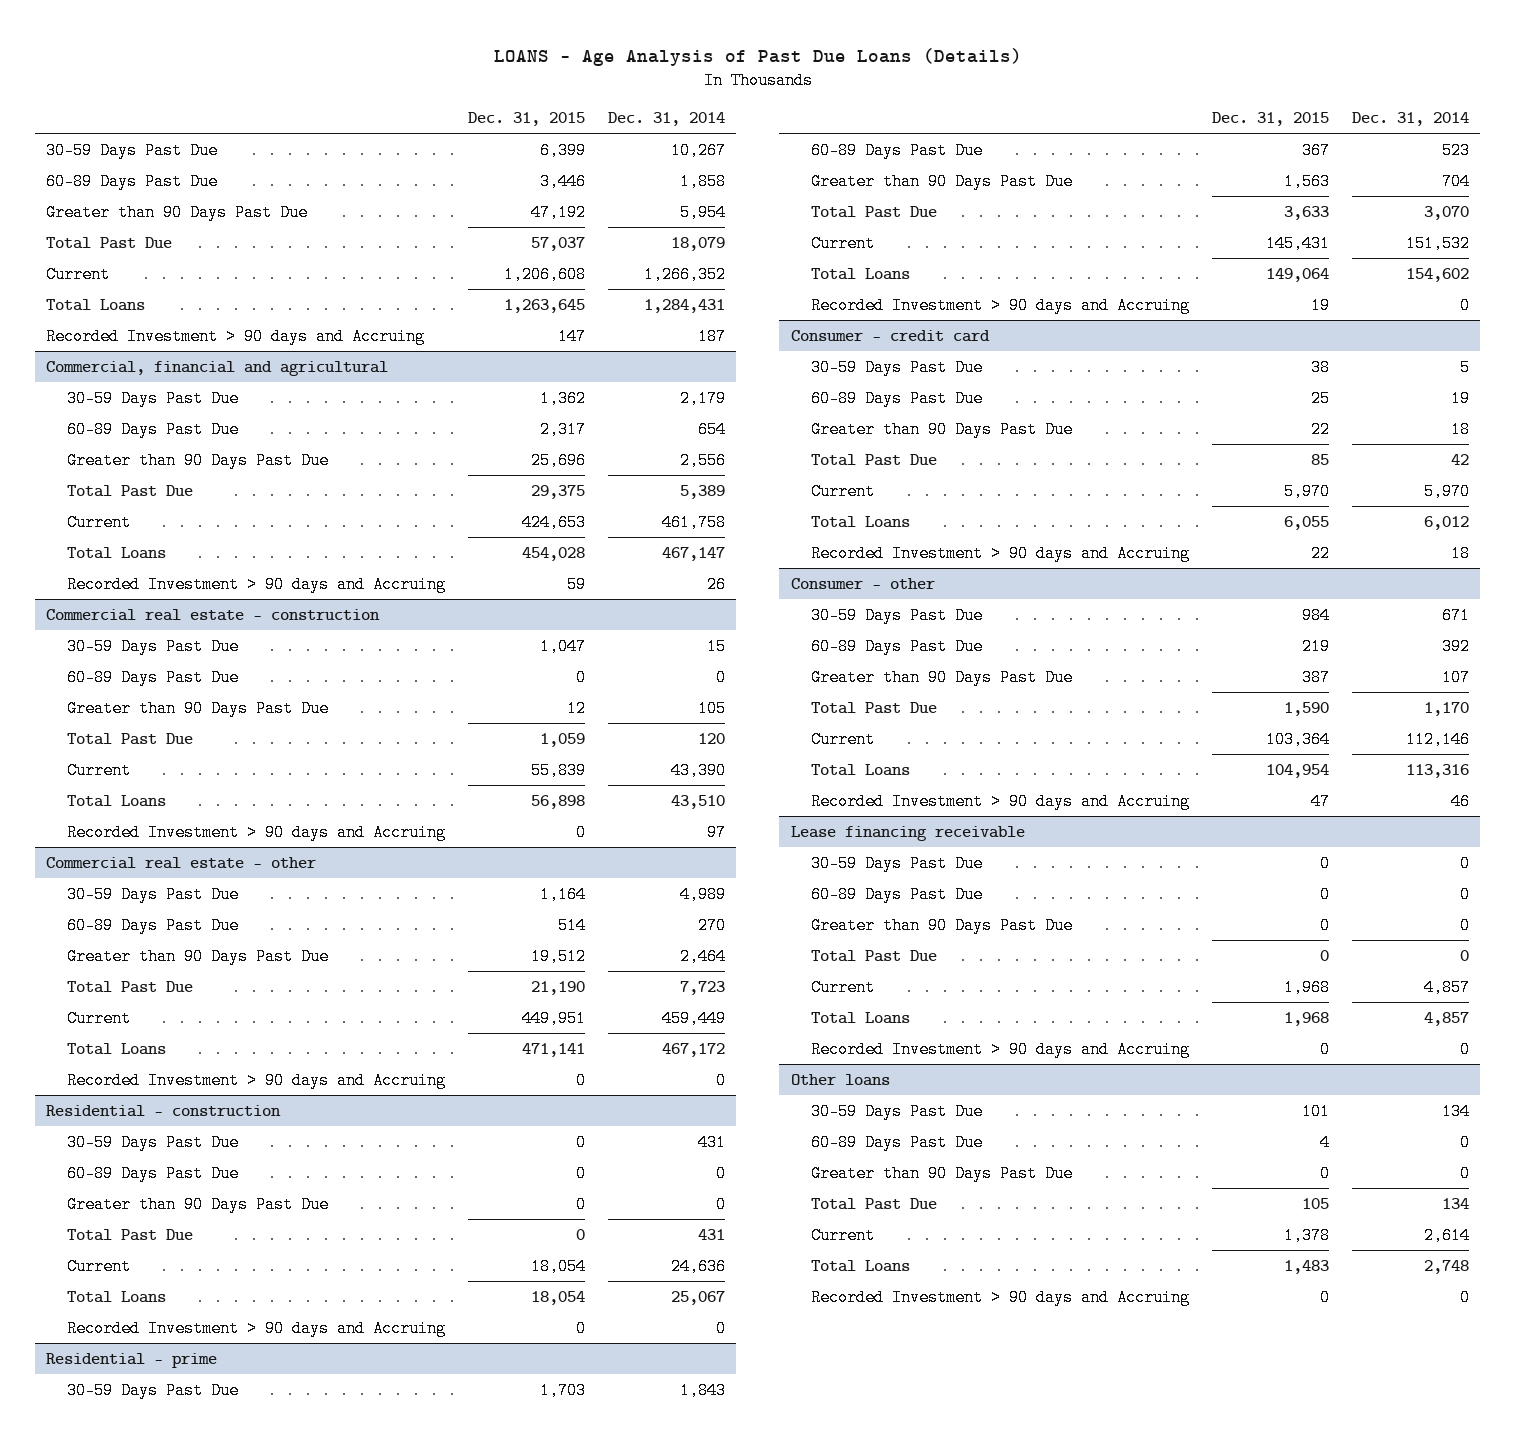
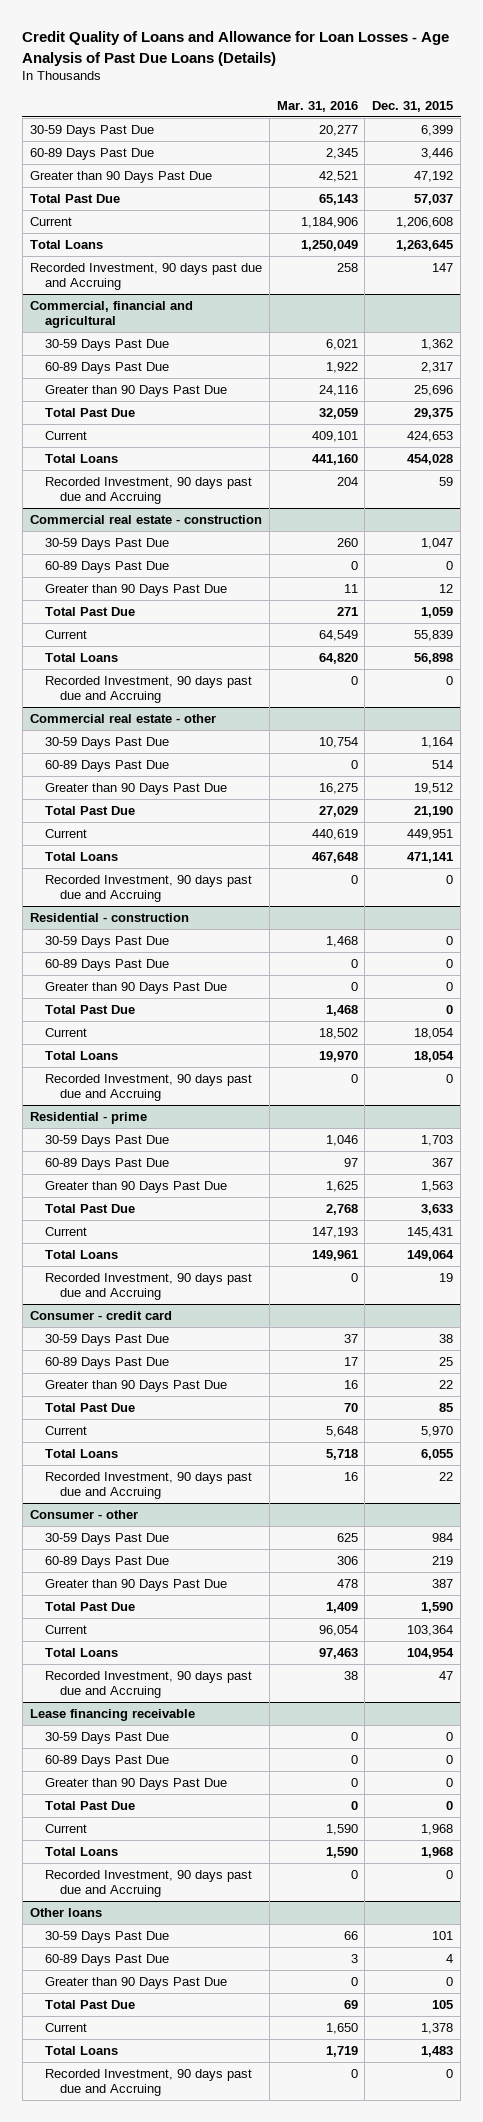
- LOANS - Age Analysis of Past Due Loans (Details)
+ Credit Quality of Loans and Allowance for Loan Losses - Age Analysis of Past Due Loans (Details)
- | Dec. 31, 2015 | Dec. 31, 2014
+ | Mar. 31, 2016 | Dec. 31, 2015
- Recorded Investment > 90 days and Accruing | 147 | 187
+ Recorded Investment, 90 days past due and Accruing | 258 | 147
@ Commercial, financial and agricultural
- Recorded Investment > 90 days and Accruing | 59 | 26
+ Recorded Investment, 90 days past due and Accruing | 204 | 59
@ Commercial real estate - construction
- Recorded Investment > 90 days and Accruing | 0 | 97
+ Recorded Investment, 90 days past due and Accruing | 0 | 0
@ Commercial real estate - other
- Recorded Investment > 90 days and Accruing | 0 | 0
+ Recorded Investment, 90 days past due and Accruing | 0 | 0
@ Residential - construction
- Recorded Investment > 90 days and Accruing | 0 | 0
+ Recorded Investment, 90 days past due and Accruing | 0 | 0
@ Residential - prime
- Recorded Investment > 90 days and Accruing | 19 | 0
+ Recorded Investment, 90 days past due and Accruing | 0 | 19
@ Consumer - credit card
- Recorded Investment > 90 days and Accruing | 22 | 18
+ Recorded Investment, 90 days past due and Accruing | 16 | 22
@ Consumer - other
- Recorded Investment > 90 days and Accruing | 47 | 46
+ Recorded Investment, 90 days past due and Accruing | 38 | 47
@ Lease financing receivable
- Recorded Investment > 90 days and Accruing | 0 | 0
+ Recorded Investment, 90 days past due and Accruing | 0 | 0
@ Other loans
- Recorded Investment > 90 days and Accruing | 0 | 0
+ Recorded Investment, 90 days past due and Accruing | 0 | 0

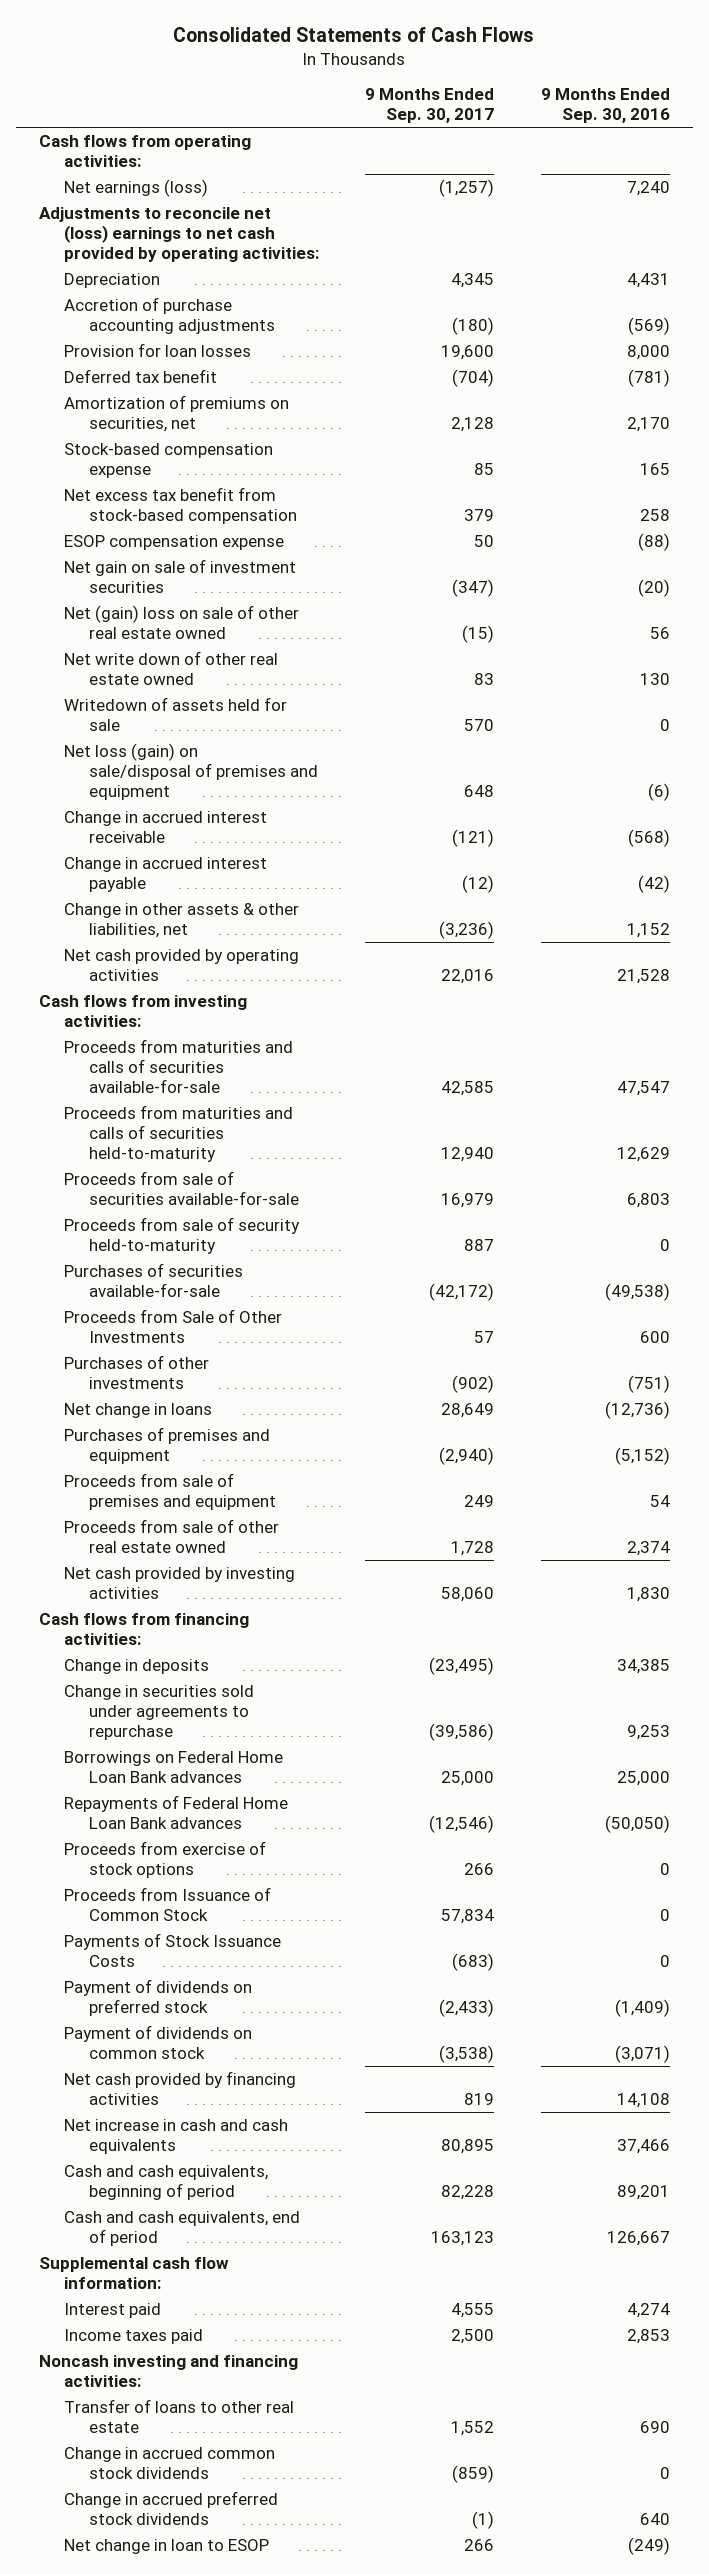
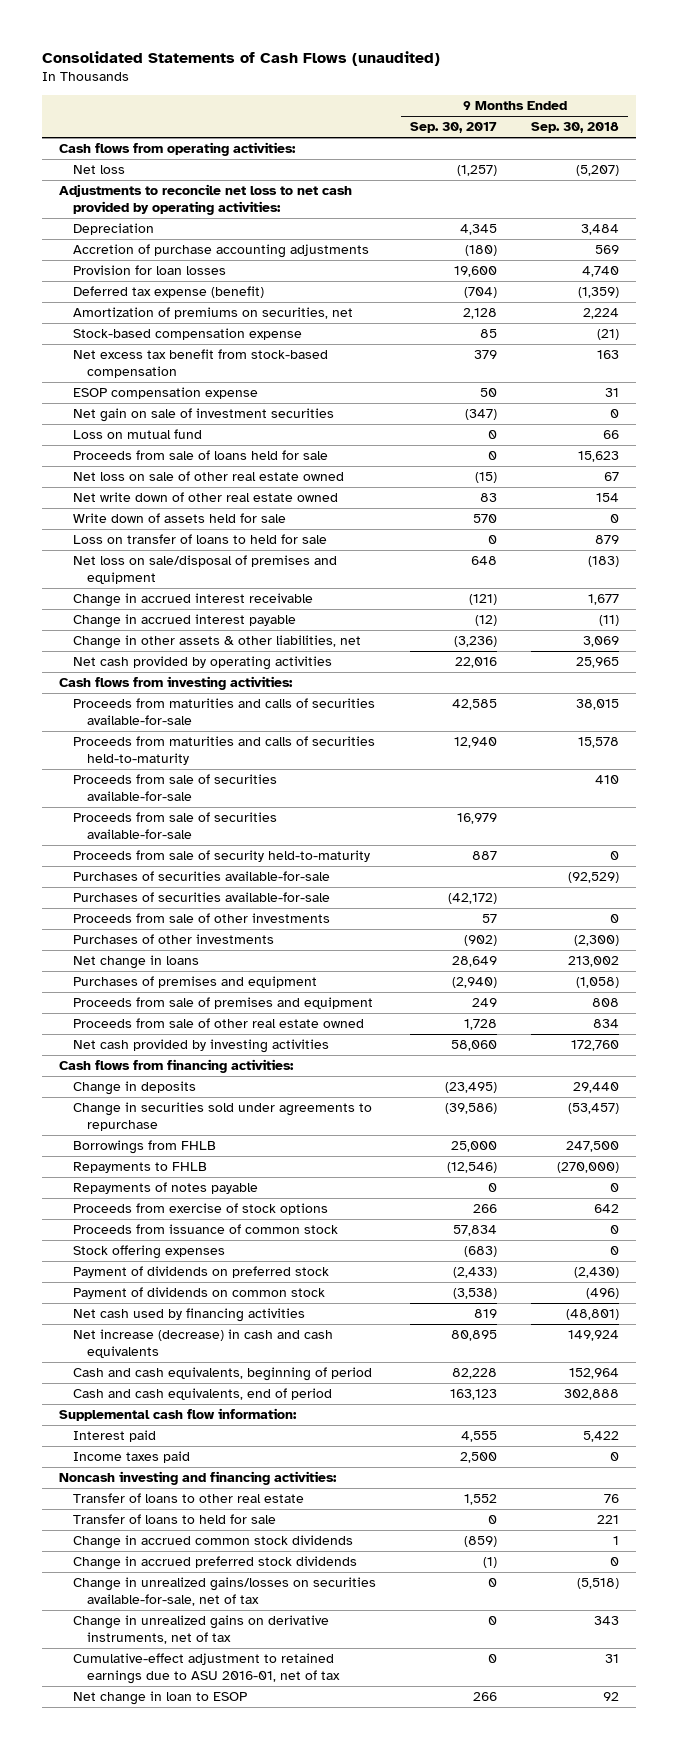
- Consolidated Statements of Cash Flows
+ Consolidated Statements of Cash Flows (unaudited)
- | 9 Months Ended Sep. 30, 2017 | 9 Months Ended Sep. 30, 2016
+ | 9 Months Ended Sep. 30, 2017 | 9 Months Ended Sep. 30, 2018
- Net earnings (loss) | (1,257) | 7,240
- Adjustments to reconcile net (loss) earnings to net cash provided by operating activities:
+ Net loss | (1,257) | (5,207)
+ Adjustments to reconcile net loss to net cash provided by operating activities:
- Deferred tax benefit | (704) | (781)
+ Deferred tax expense (benefit) | (704) | (1,359)
- Net (gain) loss on sale of other real estate owned | (15) | 56
+ Loss on mutual fund | 0 | 66
+ Proceeds from sale of loans held for sale | 0 | 15,623
+ Net loss on sale of other real estate owned | (15) | 67
- Writedown of assets held for sale | 570 | 0
- Net loss (gain) on sale/disposal of premises and equipment | 648 | (6)
+ Write down of assets held for sale | 570 | 0
+ Loss on transfer of loans to held for sale | 0 | 879
+ Net loss on sale/disposal of premises and equipment | 648 | (183)
+ Proceeds from sale of securities available-for-sale | | 410
+ Purchases of securities available-for-sale | | (92,529)
- Proceeds from Sale of Other Investments | 57 | 600
+ Proceeds from sale of other investments | 57 | 0
- Borrowings on Federal Home Loan Bank advances | 25,000 | 25,000
- Repayments of Federal Home Loan Bank advances | (12,546) | (50,050)
+ Borrowings from FHLB | 25,000 | 247,500
+ Repayments to FHLB | (12,546) | (270,000)
+ Repayments of notes payable | 0 | 0
- Proceeds from Issuance of Common Stock | 57,834 | 0
- Payments of Stock Issuance Costs | (683) | 0
+ Proceeds from issuance of common stock | 57,834 | 0
+ Stock offering expenses | (683) | 0
- Net cash provided by financing activities | 819 | 14,108
- Net increase in cash and cash equivalents | 80,895 | 37,466
+ Net cash used by financing activities | 819 | (48,801)
+ Net increase (decrease) in cash and cash equivalents | 80,895 | 149,924
+ Transfer of loans to held for sale | 0 | 221
+ Change in unrealized gains/losses on securities available-for-sale, net of tax | 0 | (5,518)
+ Change in unrealized gains on derivative instruments, net of tax | 0 | 343
+ Cumulative-effect adjustment to retained earnings due to ASU 2016-01, net of tax | 0 | 31

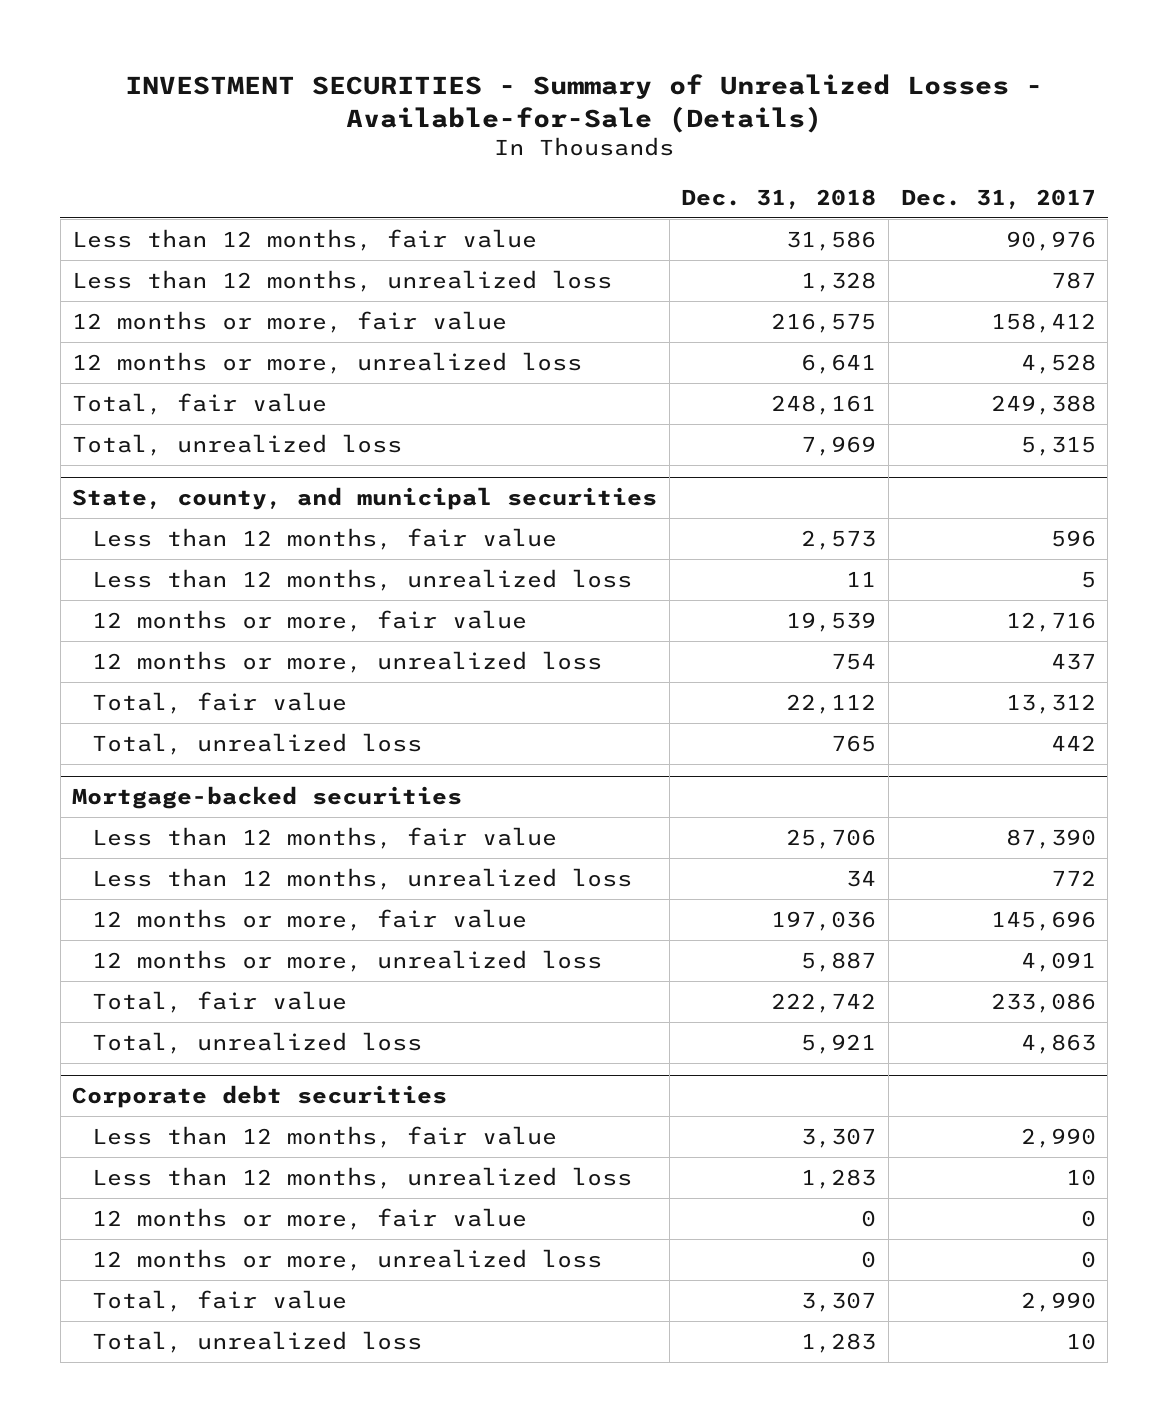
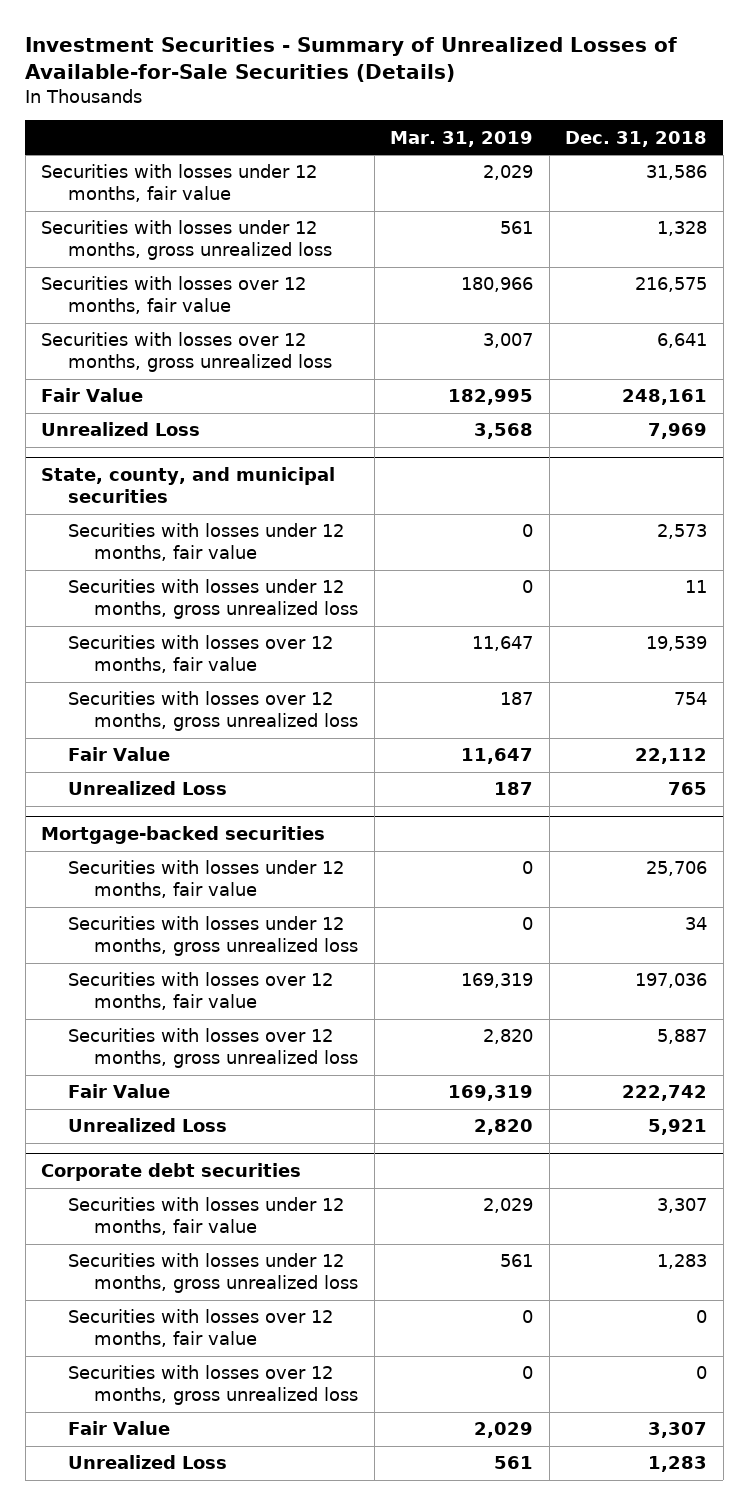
- INVESTMENT SECURITIES - Summary of Unrealized Losses - Available-for-Sale (Details)
+ Investment Securities - Summary of Unrealized Losses of Available-for-Sale Securities (Details)
- | Dec. 31, 2018 | Dec. 31, 2017
+ | Mar. 31, 2019 | Dec. 31, 2018
- Less than 12 months, fair value | 31,586 | 90,976
- Less than 12 months, unrealized loss | 1,328 | 787
- 12 months or more, fair value | 216,575 | 158,412
- 12 months or more, unrealized loss | 6,641 | 4,528
- Total, fair value | 248,161 | 249,388
- Total, unrealized loss | 7,969 | 5,315
+ Securities with losses under 12 months, fair value | 2,029 | 31,586
+ Securities with losses under 12 months, gross unrealized loss | 561 | 1,328
+ Securities with losses over 12 months, fair value | 180,966 | 216,575
+ Securities with losses over 12 months, gross unrealized loss | 3,007 | 6,641
+ Fair Value | 182,995 | 248,161
+ Unrealized Loss | 3,568 | 7,969
@ State, county, and municipal securities
- Less than 12 months, fair value | 2,573 | 596
- Less than 12 months, unrealized loss | 11 | 5
- 12 months or more, fair value | 19,539 | 12,716
- 12 months or more, unrealized loss | 754 | 437
- Total, fair value | 22,112 | 13,312
- Total, unrealized loss | 765 | 442
+ Securities with losses under 12 months, fair value | 0 | 2,573
+ Securities with losses under 12 months, gross unrealized loss | 0 | 11
+ Securities with losses over 12 months, fair value | 11,647 | 19,539
+ Securities with losses over 12 months, gross unrealized loss | 187 | 754
+ Fair Value | 11,647 | 22,112
+ Unrealized Loss | 187 | 765
@ Mortgage-backed securities
- Less than 12 months, fair value | 25,706 | 87,390
- Less than 12 months, unrealized loss | 34 | 772
- 12 months or more, fair value | 197,036 | 145,696
- 12 months or more, unrealized loss | 5,887 | 4,091
- Total, fair value | 222,742 | 233,086
- Total, unrealized loss | 5,921 | 4,863
+ Securities with losses under 12 months, fair value | 0 | 25,706
+ Securities with losses under 12 months, gross unrealized loss | 0 | 34
+ Securities with losses over 12 months, fair value | 169,319 | 197,036
+ Securities with losses over 12 months, gross unrealized loss | 2,820 | 5,887
+ Fair Value | 169,319 | 222,742
+ Unrealized Loss | 2,820 | 5,921
@ Corporate debt securities
- Less than 12 months, fair value | 3,307 | 2,990
- Less than 12 months, unrealized loss | 1,283 | 10
- 12 months or more, fair value | 0 | 0
- 12 months or more, unrealized loss | 0 | 0
- Total, fair value | 3,307 | 2,990
- Total, unrealized loss | 1,283 | 10
+ Securities with losses under 12 months, fair value | 2,029 | 3,307
+ Securities with losses under 12 months, gross unrealized loss | 561 | 1,283
+ Securities with losses over 12 months, fair value | 0 | 0
+ Securities with losses over 12 months, gross unrealized loss | 0 | 0
+ Fair Value | 2,029 | 3,307
+ Unrealized Loss | 561 | 1,283

